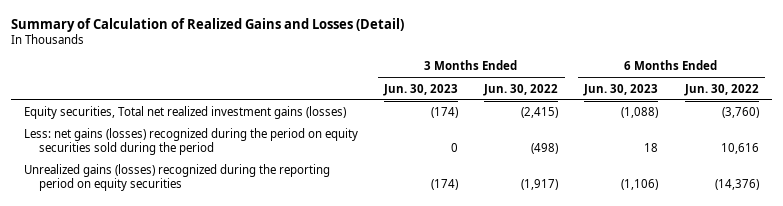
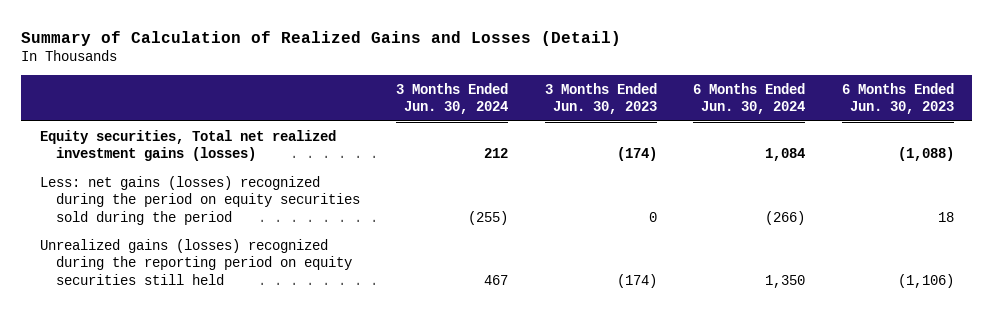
- | 3 Months Ended Jun. 30, 2023 | 3 Months Ended Jun. 30, 2022 | 6 Months Ended Jun. 30, 2023 | 6 Months Ended Jun. 30, 2022
+ | 3 Months Ended Jun. 30, 2024 | 3 Months Ended Jun. 30, 2023 | 6 Months Ended Jun. 30, 2024 | 6 Months Ended Jun. 30, 2023
- Unrealized gains (losses) recognized during the reporting period on equity securities | (174) | (1,917) | (1,106) | (14,376)
+ Unrealized gains (losses) recognized during the reporting period on equity securities still held | 467 | (174) | 1,350 | (1,106)

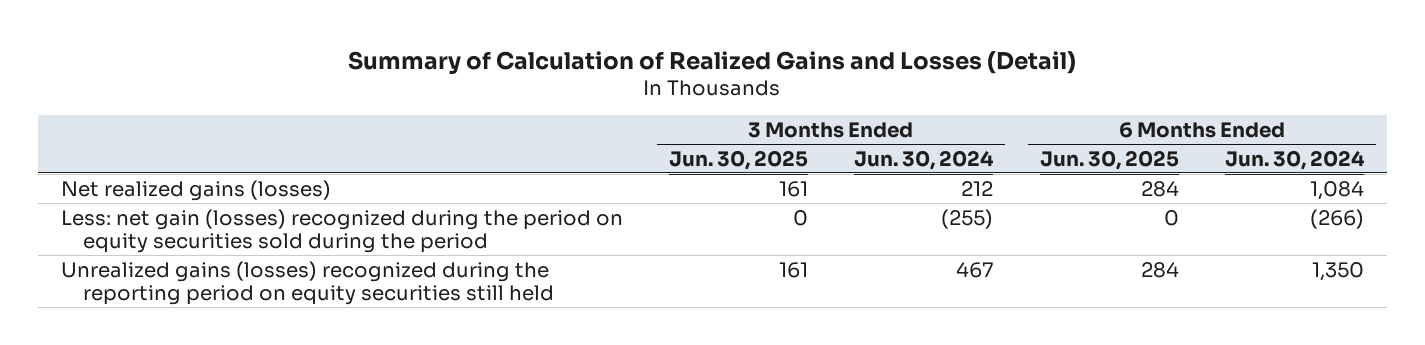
- | 3 Months Ended Jun. 30, 2024 | 3 Months Ended Jun. 30, 2023 | 6 Months Ended Jun. 30, 2024 | 6 Months Ended Jun. 30, 2023
+ | 3 Months Ended Jun. 30, 2025 | 3 Months Ended Jun. 30, 2024 | 6 Months Ended Jun. 30, 2025 | 6 Months Ended Jun. 30, 2024
- Equity securities, Total net realized investment gains (losses) | 212 | (174) | 1,084 | (1,088)
- Less: net gains (losses) recognized during the period on equity securities sold during the period | (255) | 0 | (266) | 18
+ Net realized gains (losses) | 161 | 212 | 284 | 1,084
+ Less: net gain (losses) recognized during the period on equity securities sold during the period | 0 | (255) | 0 | (266)

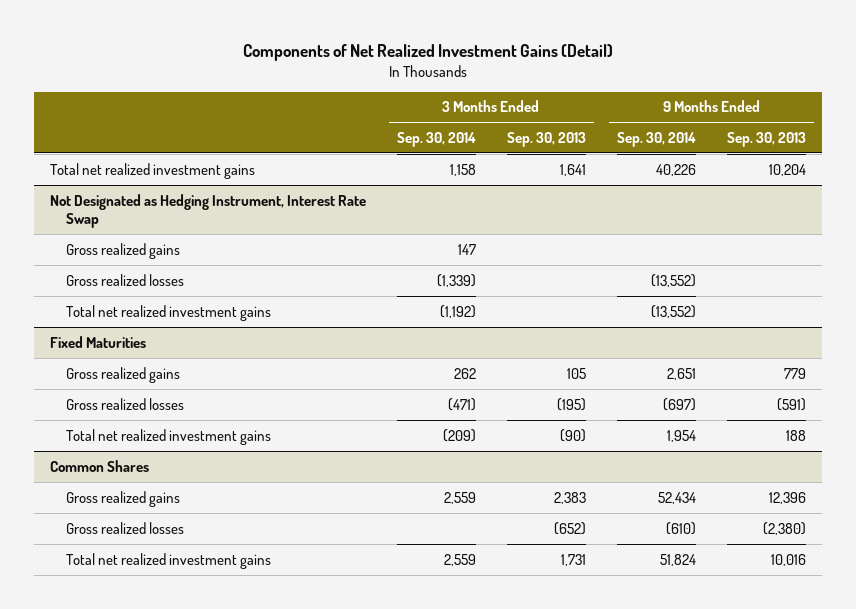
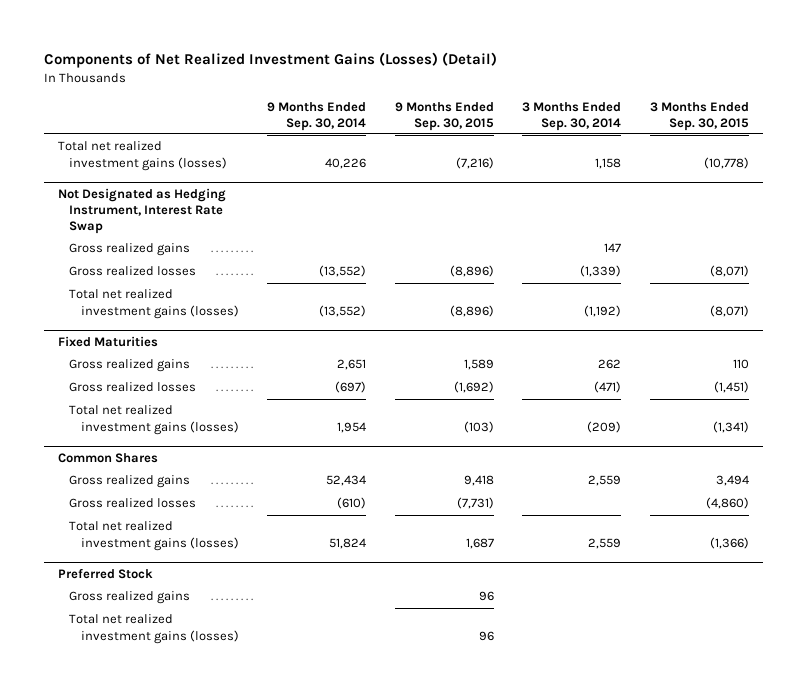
- Components of Net Realized Investment Gains (Detail)
+ Components of Net Realized Investment Gains (Losses) (Detail)
- | 3 Months Ended Sep. 30, 2014 | 3 Months Ended Sep. 30, 2013 | 9 Months Ended Sep. 30, 2014 | 9 Months Ended Sep. 30, 2013
+ | 9 Months Ended Sep. 30, 2014 | 9 Months Ended Sep. 30, 2015 | 3 Months Ended Sep. 30, 2014 | 3 Months Ended Sep. 30, 2015
- Total net realized investment gains | 1,158 | 1,641 | 40,226 | 10,204
+ Total net realized investment gains (losses) | 40,226 | (7,216) | 1,158 | (10,778)
@ Not Designated as Hedging Instrument, Interest Rate Swap
- Total net realized investment gains | (1,192) | | (13,552) |
+ Total net realized investment gains (losses) | (13,552) | (8,896) | (1,192) | (8,071)
@ Fixed Maturities
- Total net realized investment gains | (209) | (90) | 1,954 | 188
+ Total net realized investment gains (losses) | 1,954 | (103) | (209) | (1,341)
@ Common Shares
- Total net realized investment gains | 2,559 | 1,731 | 51,824 | 10,016
+ Total net realized investment gains (losses) | 51,824 | 1,687 | 2,559 | (1,366)
+ Preferred Stock
+ Gross realized gains | | 96 | |
+ Total net realized investment gains (losses) | | 96 | |

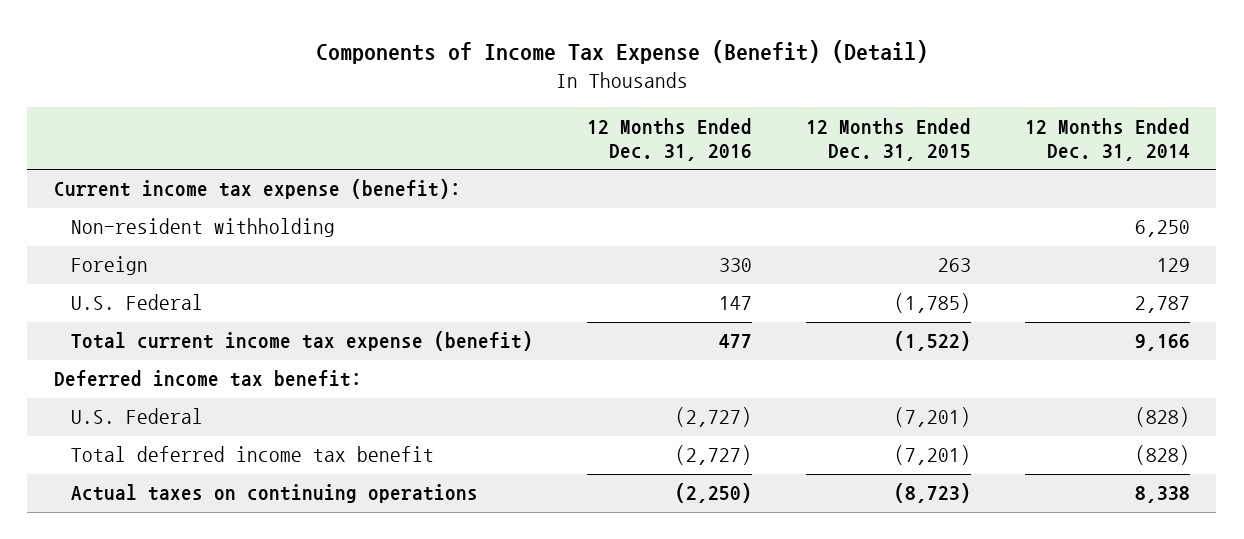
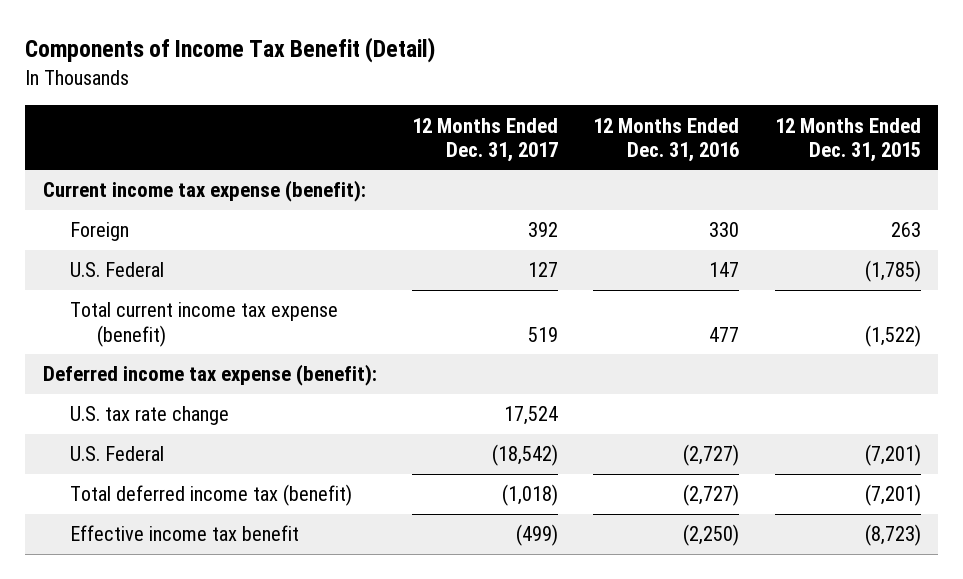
- Components of Income Tax Expense (Benefit) (Detail)
+ Components of Income Tax Benefit (Detail)
- | 12 Months Ended Dec. 31, 2016 | 12 Months Ended Dec. 31, 2015 | 12 Months Ended Dec. 31, 2014
+ | 12 Months Ended Dec. 31, 2017 | 12 Months Ended Dec. 31, 2016 | 12 Months Ended Dec. 31, 2015
- Non-resident withholding | | | 6,250
- Deferred income tax benefit:
+ Deferred income tax expense (benefit):
+ U.S. tax rate change | 17,524 | |
- Total deferred income tax benefit | (2,727) | (7,201) | (828)
- Actual taxes on continuing operations | (2,250) | (8,723) | 8,338
+ Total deferred income tax (benefit) | (1,018) | (2,727) | (7,201)
+ Effective income tax benefit | (499) | (2,250) | (8,723)

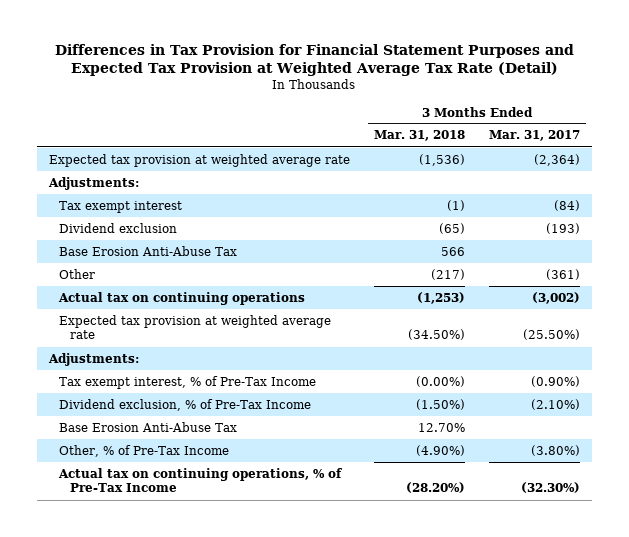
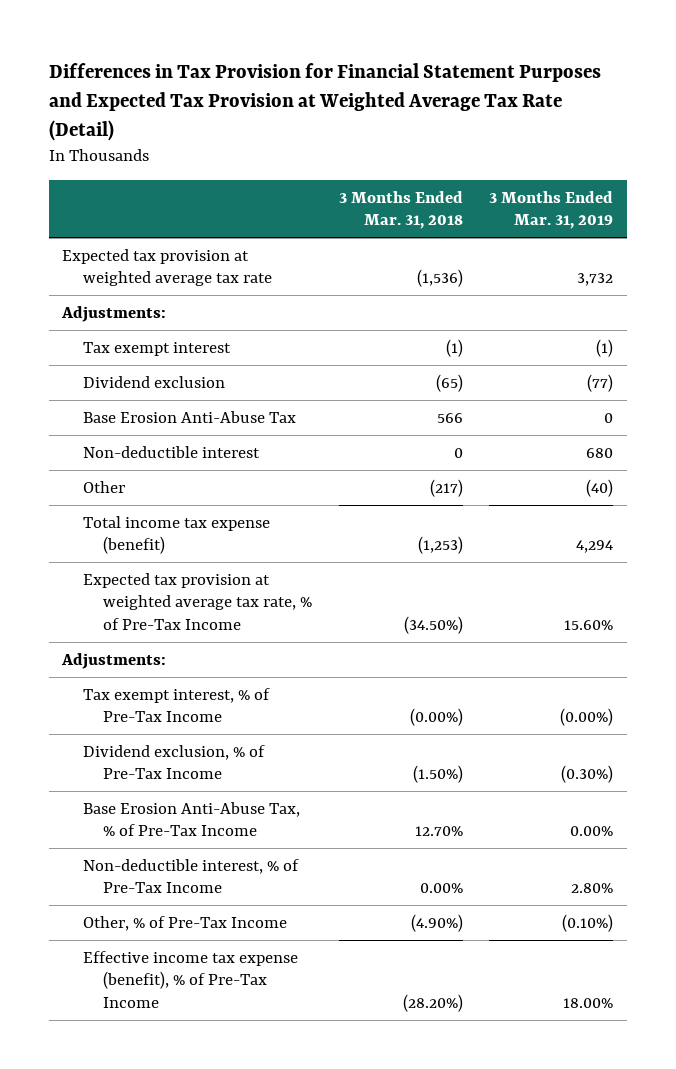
- | 3 Months Ended Mar. 31, 2018 | 3 Months Ended Mar. 31, 2017
+ | 3 Months Ended Mar. 31, 2018 | 3 Months Ended Mar. 31, 2019
- Expected tax provision at weighted average rate | (1,536) | (2,364)
+ Expected tax provision at weighted average tax rate | (1,536) | 3,732
+ Non-deductible interest | 0 | 680
- Actual tax on continuing operations | (1,253) | (3,002)
- Expected tax provision at weighted average rate | (34.50%) | (25.50%)
+ Total income tax expense (benefit) | (1,253) | 4,294
+ Expected tax provision at weighted average tax rate, % of Pre-Tax Income | (34.50%) | 15.60%
- Base Erosion Anti-Abuse Tax | 12.70% |
+ Base Erosion Anti-Abuse Tax, % of Pre-Tax Income | 12.70% | 0.00%
+ Non-deductible interest, % of Pre-Tax Income | 0.00% | 2.80%
- Actual tax on continuing operations, % of Pre-Tax Income | (28.20%) | (32.30%)
+ Effective income tax expense (benefit), % of Pre-Tax Income | (28.20%) | 18.00%

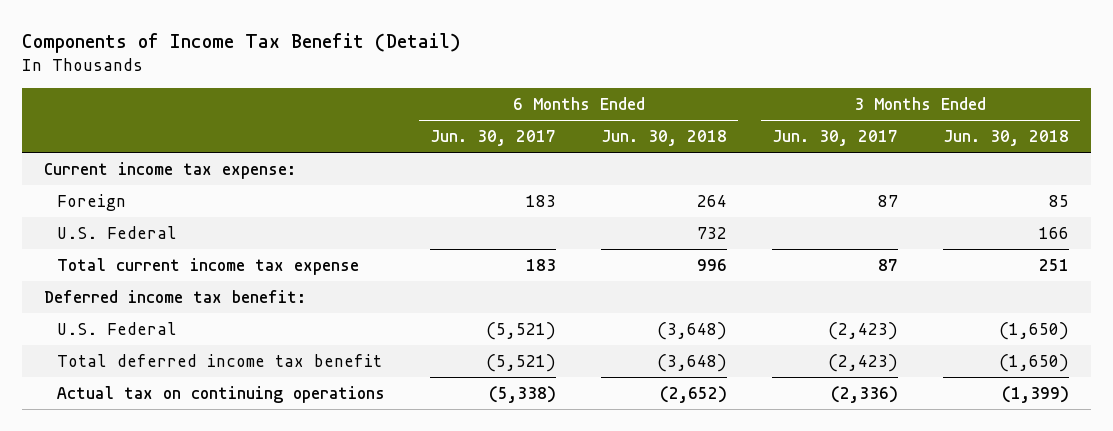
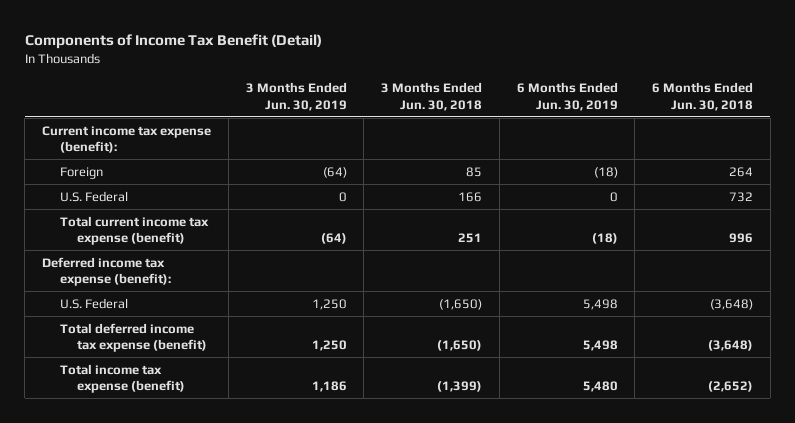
- | 6 Months Ended Jun. 30, 2017 | 6 Months Ended Jun. 30, 2018 | 3 Months Ended Jun. 30, 2017 | 3 Months Ended Jun. 30, 2018
+ | 3 Months Ended Jun. 30, 2019 | 3 Months Ended Jun. 30, 2018 | 6 Months Ended Jun. 30, 2019 | 6 Months Ended Jun. 30, 2018
- Current income tax expense:
+ Current income tax expense (benefit):
- Total current income tax expense | 183 | 996 | 87 | 251
- Deferred income tax benefit:
+ Total current income tax expense (benefit) | (64) | 251 | (18) | 996
+ Deferred income tax expense (benefit):
- Total deferred income tax benefit | (5,521) | (3,648) | (2,423) | (1,650)
- Actual tax on continuing operations | (5,338) | (2,652) | (2,336) | (1,399)
+ Total deferred income tax expense (benefit) | 1,250 | (1,650) | 5,498 | (3,648)
+ Total income tax expense (benefit) | 1,186 | (1,399) | 5,480 | (2,652)

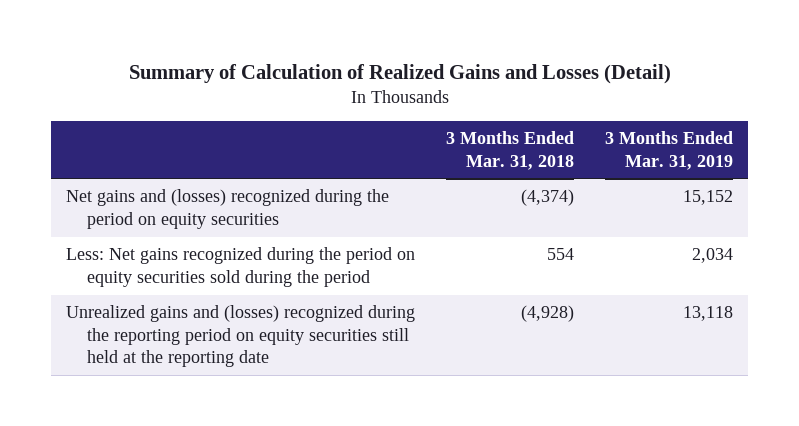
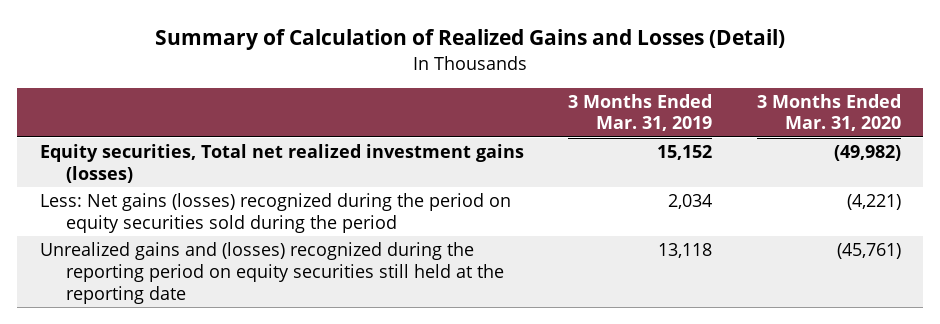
- | 3 Months Ended Mar. 31, 2018 | 3 Months Ended Mar. 31, 2019
+ | 3 Months Ended Mar. 31, 2019 | 3 Months Ended Mar. 31, 2020
- Net gains and (losses) recognized during the period on equity securities | (4,374) | 15,152
- Less: Net gains recognized during the period on equity securities sold during the period | 554 | 2,034
+ Equity securities, Total net realized investment gains (losses) | 15,152 | (49,982)
+ Less: Net gains (losses) recognized during the period on equity securities sold during the period | 2,034 | (4,221)

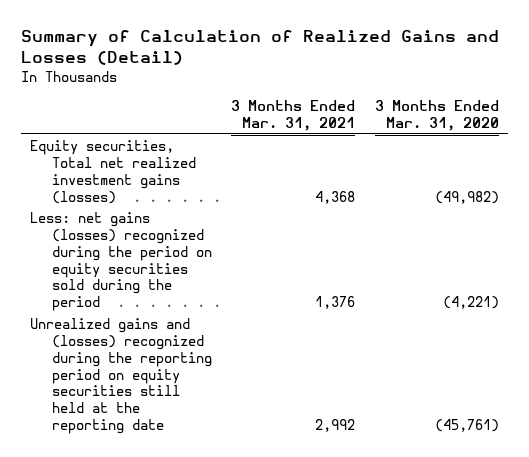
- | 3 Months Ended Mar. 31, 2019 | 3 Months Ended Mar. 31, 2020
+ | 3 Months Ended Mar. 31, 2021 | 3 Months Ended Mar. 31, 2020
- Less: Net gains (losses) recognized during the period on equity securities sold during the period | 2,034 | (4,221)
+ Less: net gains (losses) recognized during the period on equity securities sold during the period | 1,376 | (4,221)

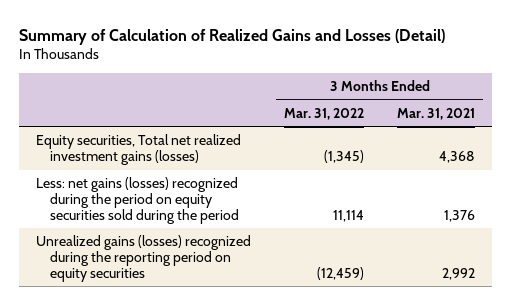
- | 3 Months Ended Mar. 31, 2021 | 3 Months Ended Mar. 31, 2020
+ | 3 Months Ended Mar. 31, 2022 | 3 Months Ended Mar. 31, 2021
- Unrealized gains and (losses) recognized during the reporting period on equity securities still held at the reporting date | 2,992 | (45,761)
+ Unrealized gains (losses) recognized during the reporting period on equity securities | (12,459) | 2,992

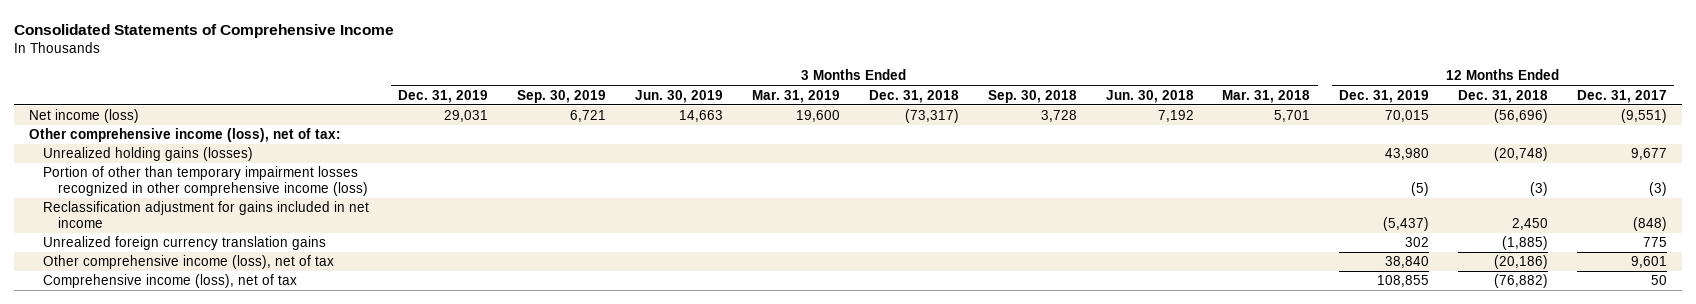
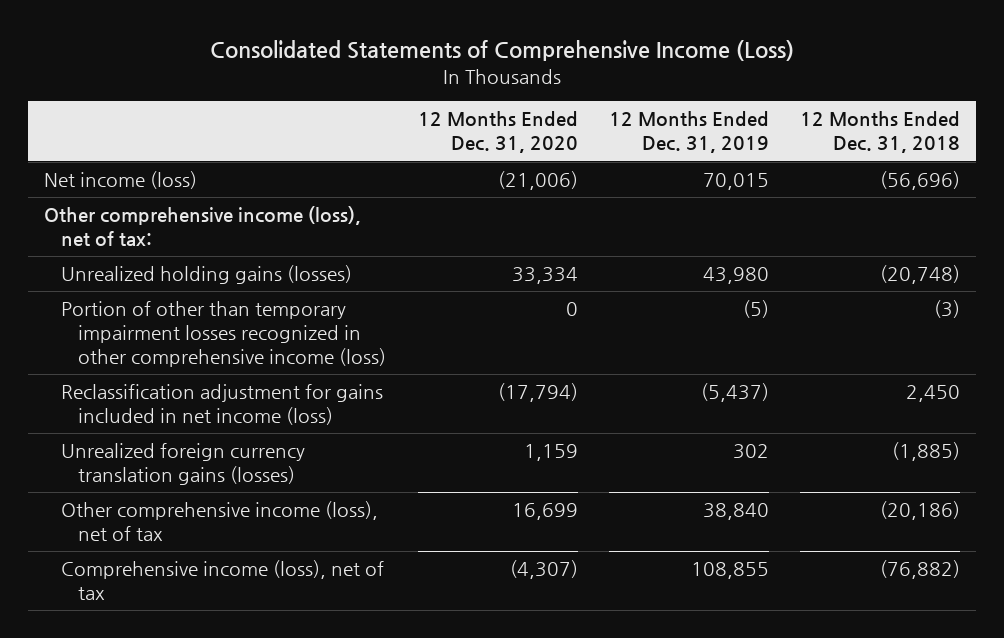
- Consolidated Statements of Comprehensive Income
+ Consolidated Statements of Comprehensive Income (Loss)
- | 3 Months Ended Dec. 31, 2019 | 3 Months Ended Sep. 30, 2019 | 3 Months Ended Jun. 30, 2019 | 3 Months Ended Mar. 31, 2019 | 3 Months Ended Dec. 31, 2018 | 3 Months Ended Sep. 30, 2018 | 3 Months Ended Jun. 30, 2018 | 3 Months Ended Mar. 31, 2018 | 12 Months Ended Dec. 31, 2019 | 12 Months Ended Dec. 31, 2018 | 12 Months Ended Dec. 31, 2017
+ | 12 Months Ended Dec. 31, 2020 | 12 Months Ended Dec. 31, 2019 | 12 Months Ended Dec. 31, 2018
- Reclassification adjustment for gains included in net income | | | | | | | | | (5,437) | 2,450 | (848)
- Unrealized foreign currency translation gains | | | | | | | | | 302 | (1,885) | 775
+ Reclassification adjustment for gains included in net income (loss) | (17,794) | (5,437) | 2,450
+ Unrealized foreign currency translation gains (losses) | 1,159 | 302 | (1,885)

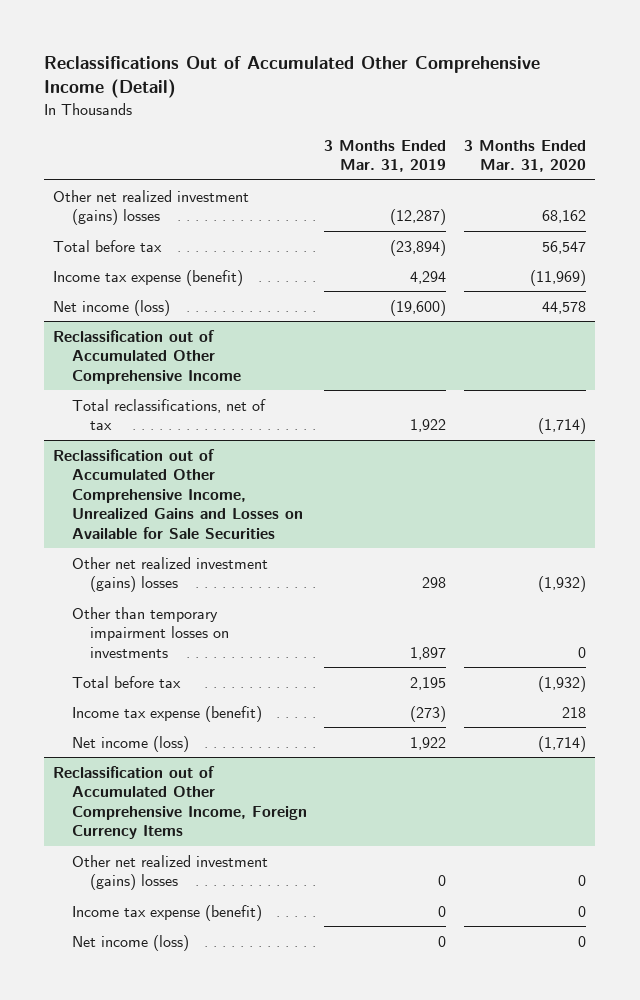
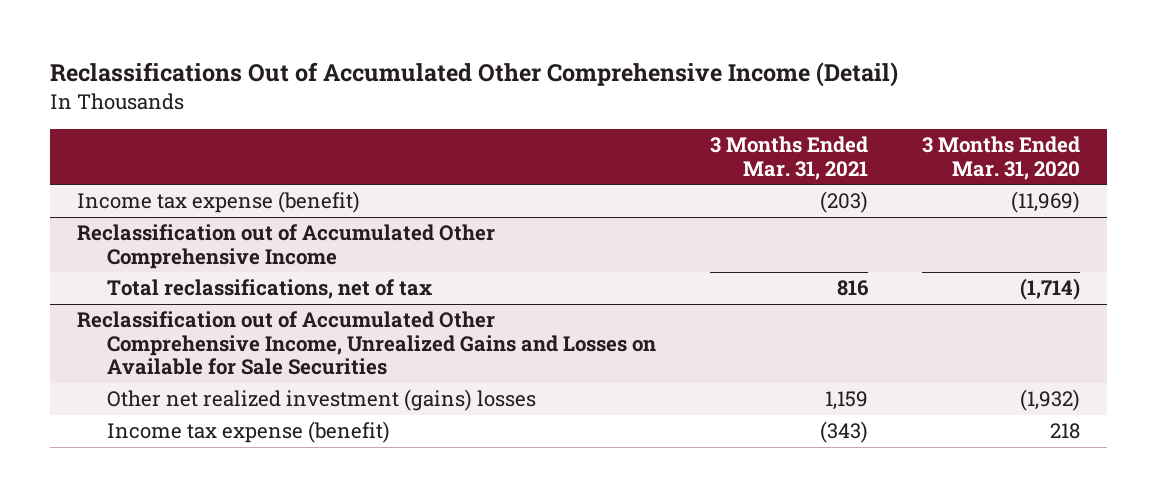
- | 3 Months Ended Mar. 31, 2019 | 3 Months Ended Mar. 31, 2020
+ | 3 Months Ended Mar. 31, 2021 | 3 Months Ended Mar. 31, 2020
- Other net realized investment (gains) losses | (12,287) | 68,162
- Total before tax | (23,894) | 56,547
- Net income (loss) | (19,600) | 44,578
@ Reclassification out of Accumulated Other Comprehensive Income, Unrealized Gains and Losses on Available for Sale Securities
- Other than temporary impairment losses on investments | 1,897 | 0
- Total before tax | 2,195 | (1,932)
- Net income (loss) | 1,922 | (1,714)
- Reclassification out of Accumulated Other Comprehensive Income, Foreign Currency Items
- Other net realized investment (gains) losses | 0 | 0
- Income tax expense (benefit) | 0 | 0
- Net income (loss) | 0 | 0

